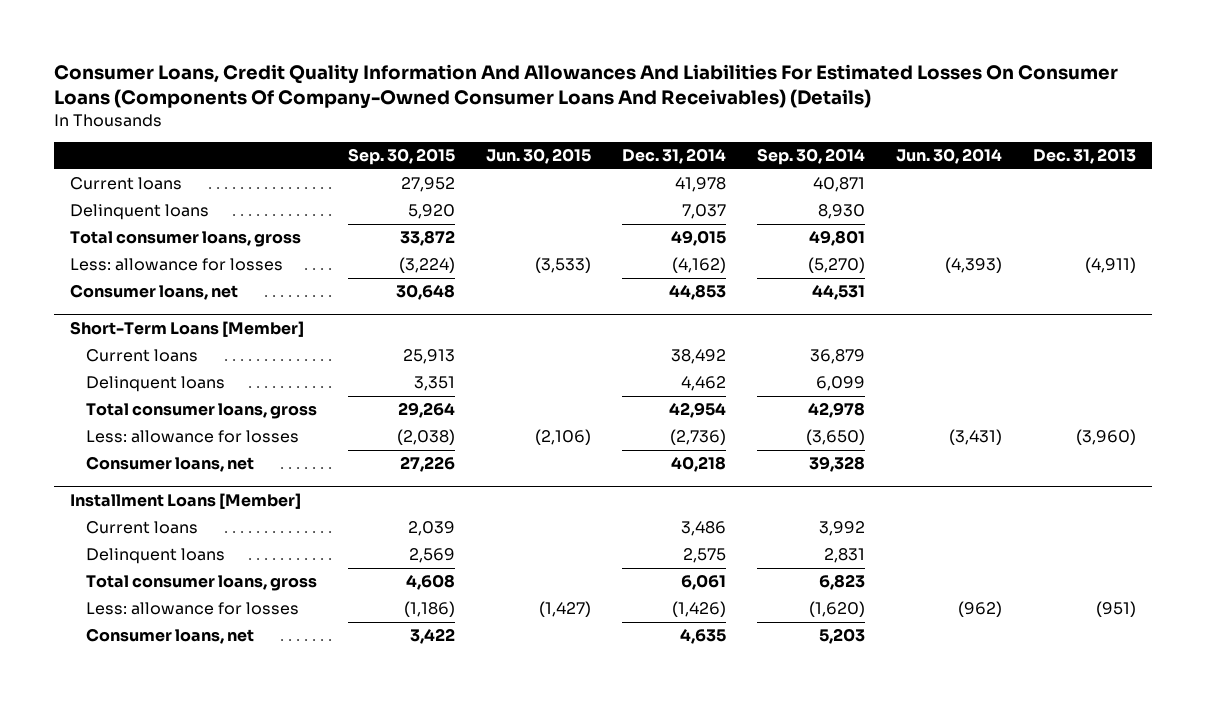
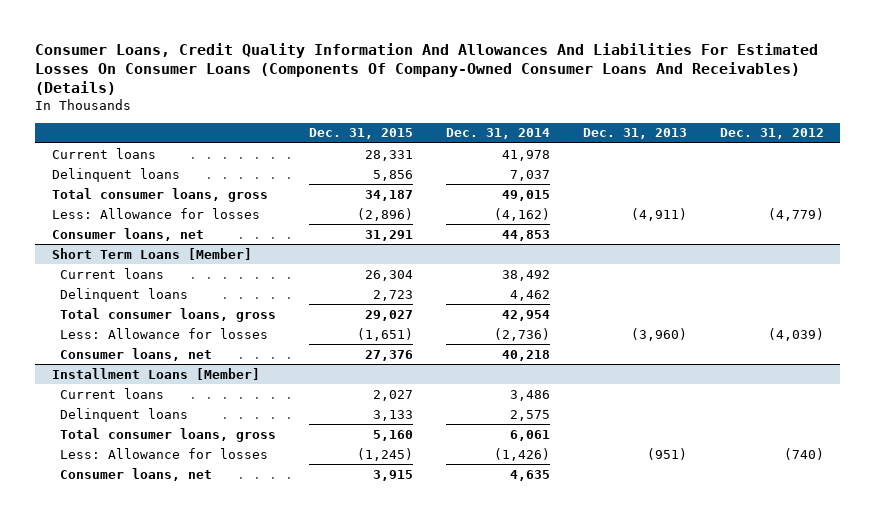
- | Sep. 30, 2015 | Jun. 30, 2015 | Dec. 31, 2014 | Sep. 30, 2014 | Jun. 30, 2014 | Dec. 31, 2013
+ | Dec. 31, 2015 | Dec. 31, 2014 | Dec. 31, 2013 | Dec. 31, 2012
- Less: allowance for losses | (3,224) | (3,533) | (4,162) | (5,270) | (4,393) | (4,911)
+ Less: Allowance for losses | (2,896) | (4,162) | (4,911) | (4,779)
- Short-Term Loans [Member]
+ Short Term Loans [Member]
- Less: allowance for losses | (2,038) | (2,106) | (2,736) | (3,650) | (3,431) | (3,960)
+ Less: Allowance for losses | (1,651) | (2,736) | (3,960) | (4,039)
@ Installment Loans [Member]
- Less: allowance for losses | (1,186) | (1,427) | (1,426) | (1,620) | (962) | (951)
+ Less: Allowance for losses | (1,245) | (1,426) | (951) | (740)

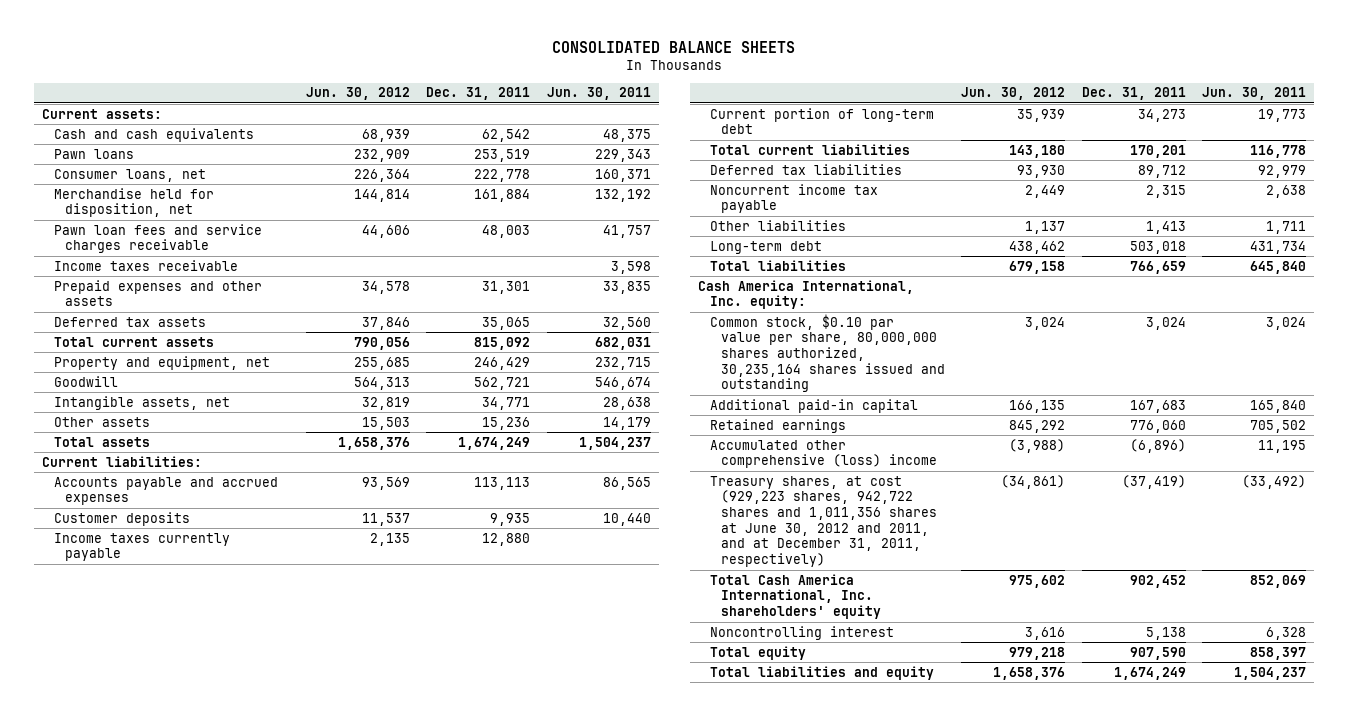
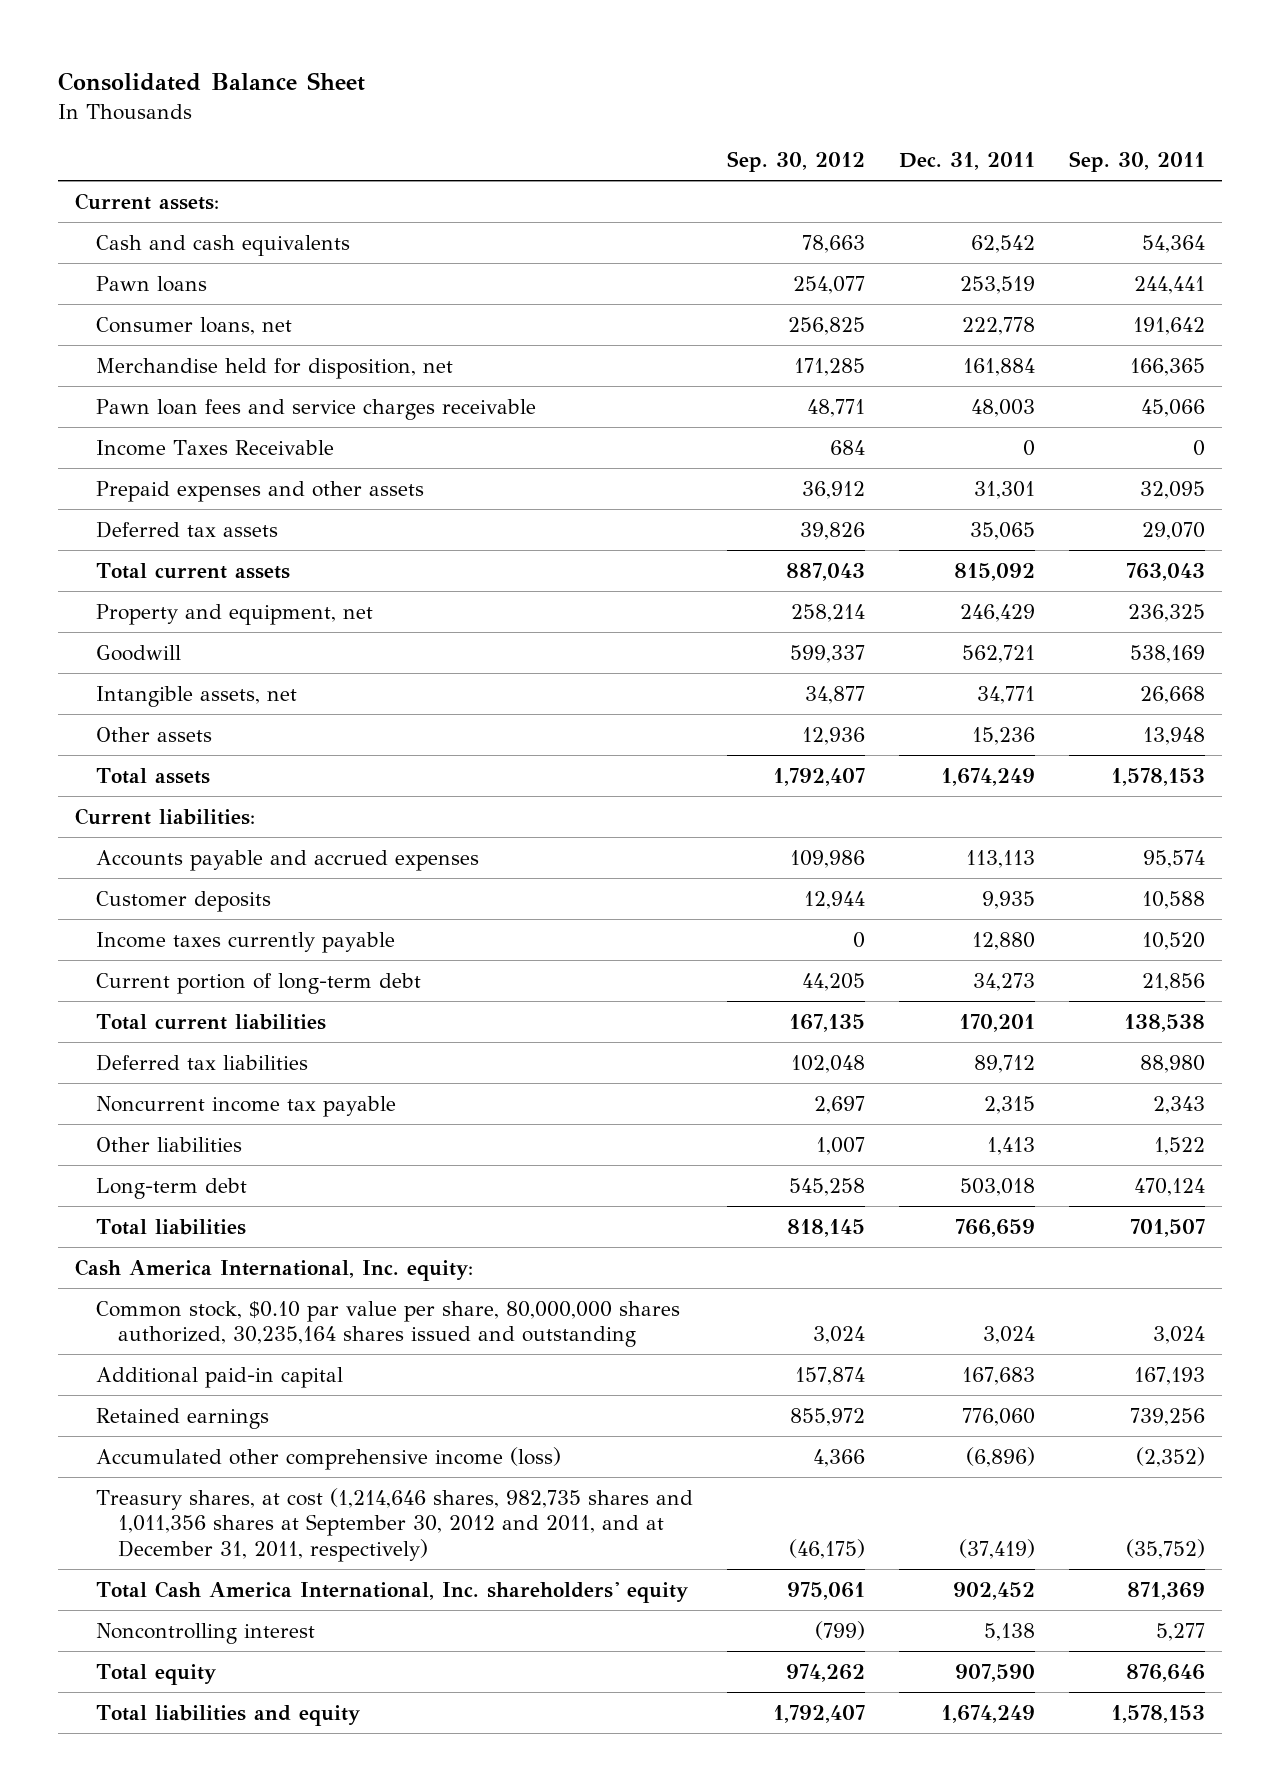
- CONSOLIDATED BALANCE SHEETS
+ Consolidated Balance Sheet
- | Jun. 30, 2012 | Dec. 31, 2011 | Jun. 30, 2011
+ | Sep. 30, 2012 | Dec. 31, 2011 | Sep. 30, 2011
- Income taxes receivable | | | 3,598
+ Income Taxes Receivable | 684 | 0 | 0
- Accumulated other comprehensive (loss) income | (3,988) | (6,896) | 11,195
- Treasury shares, at cost (929,223 shares, 942,722 shares and 1,011,356 shares at June 30, 2012 and 2011, and at December 31, 2011, respectively) | (34,861) | (37,419) | (33,492)
+ Accumulated other comprehensive income (loss) | 4,366 | (6,896) | (2,352)
+ Treasury shares, at cost (1,214,646 shares, 982,735 shares and 1,011,356 shares at September 30, 2012 and 2011, and at December 31, 2011, respectively) | (46,175) | (37,419) | (35,752)

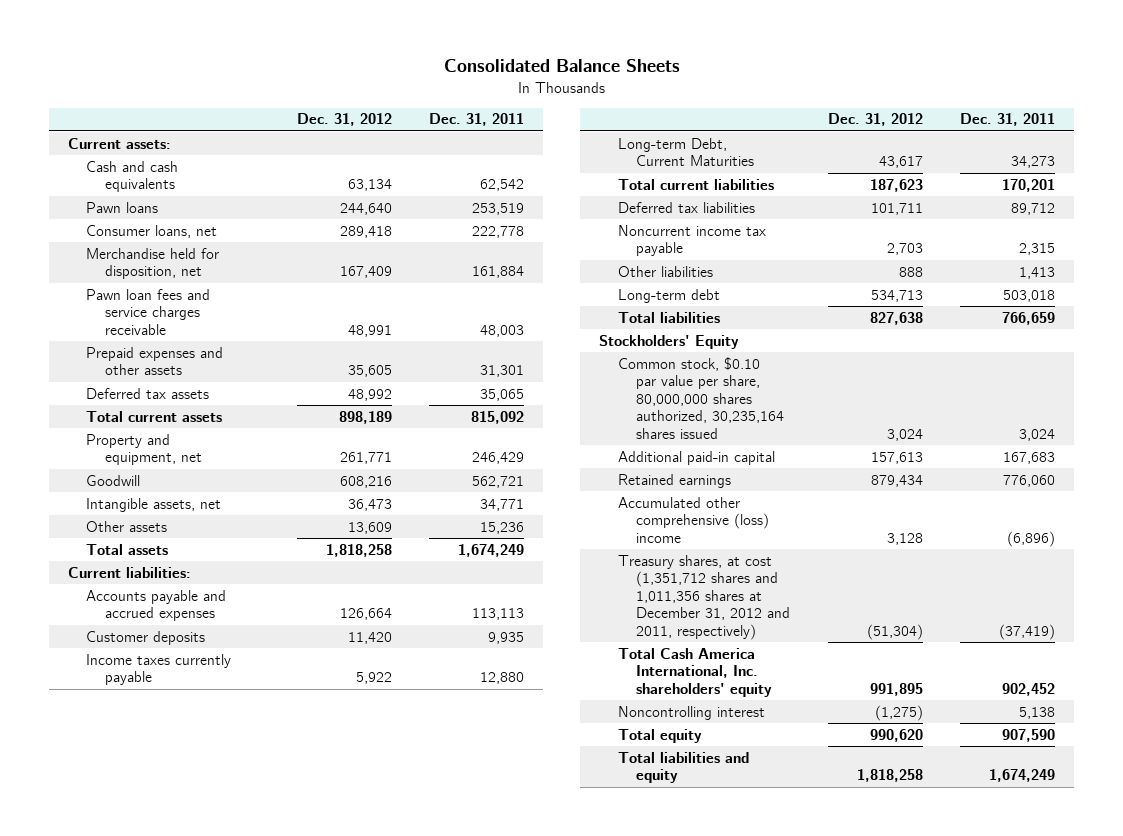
- Consolidated Balance Sheet
+ Consolidated Balance Sheets
- | Sep. 30, 2012 | Dec. 31, 2011 | Sep. 30, 2011
+ | Dec. 31, 2012 | Dec. 31, 2011
- Income Taxes Receivable | 684 | 0 | 0
- Current portion of long-term debt | 44,205 | 34,273 | 21,856
+ Long-term Debt, Current Maturities | 43,617 | 34,273
- Cash America International, Inc. equity:
- Common stock, $0.10 par value per share, 80,000,000 shares authorized, 30,235,164 shares issued and outstanding | 3,024 | 3,024 | 3,024
+ Stockholders' Equity
+ Common stock, $0.10 par value per share, 80,000,000 shares authorized, 30,235,164 shares issued | 3,024 | 3,024
- Accumulated other comprehensive income (loss) | 4,366 | (6,896) | (2,352)
- Treasury shares, at cost (1,214,646 shares, 982,735 shares and 1,011,356 shares at September 30, 2012 and 2011, and at December 31, 2011, respectively) | (46,175) | (37,419) | (35,752)
+ Accumulated other comprehensive (loss) income | 3,128 | (6,896)
+ Treasury shares, at cost (1,351,712 shares and 1,011,356 shares at December 31, 2012 and 2011, respectively) | (51,304) | (37,419)

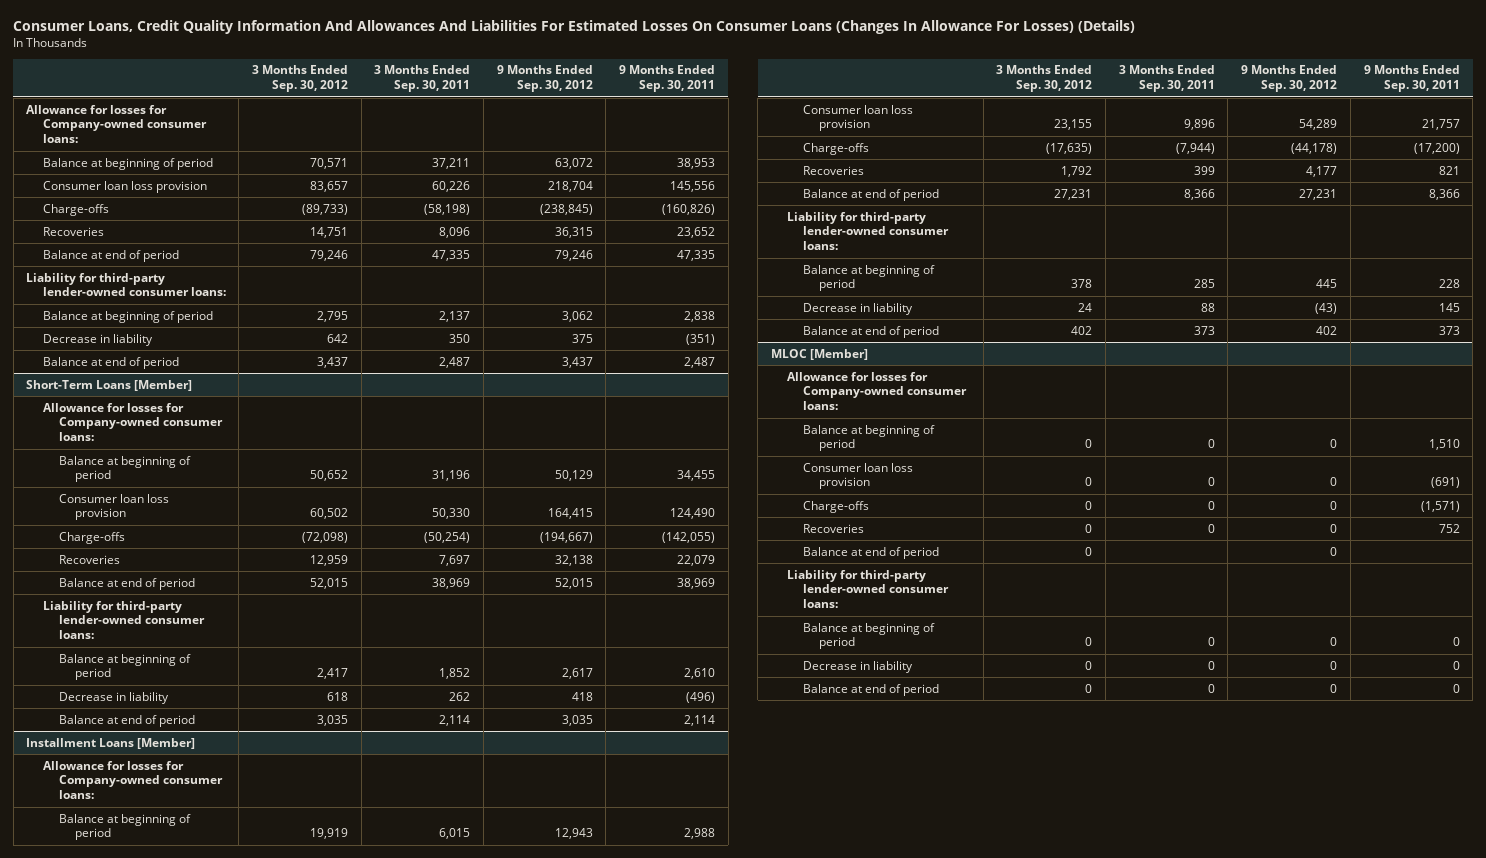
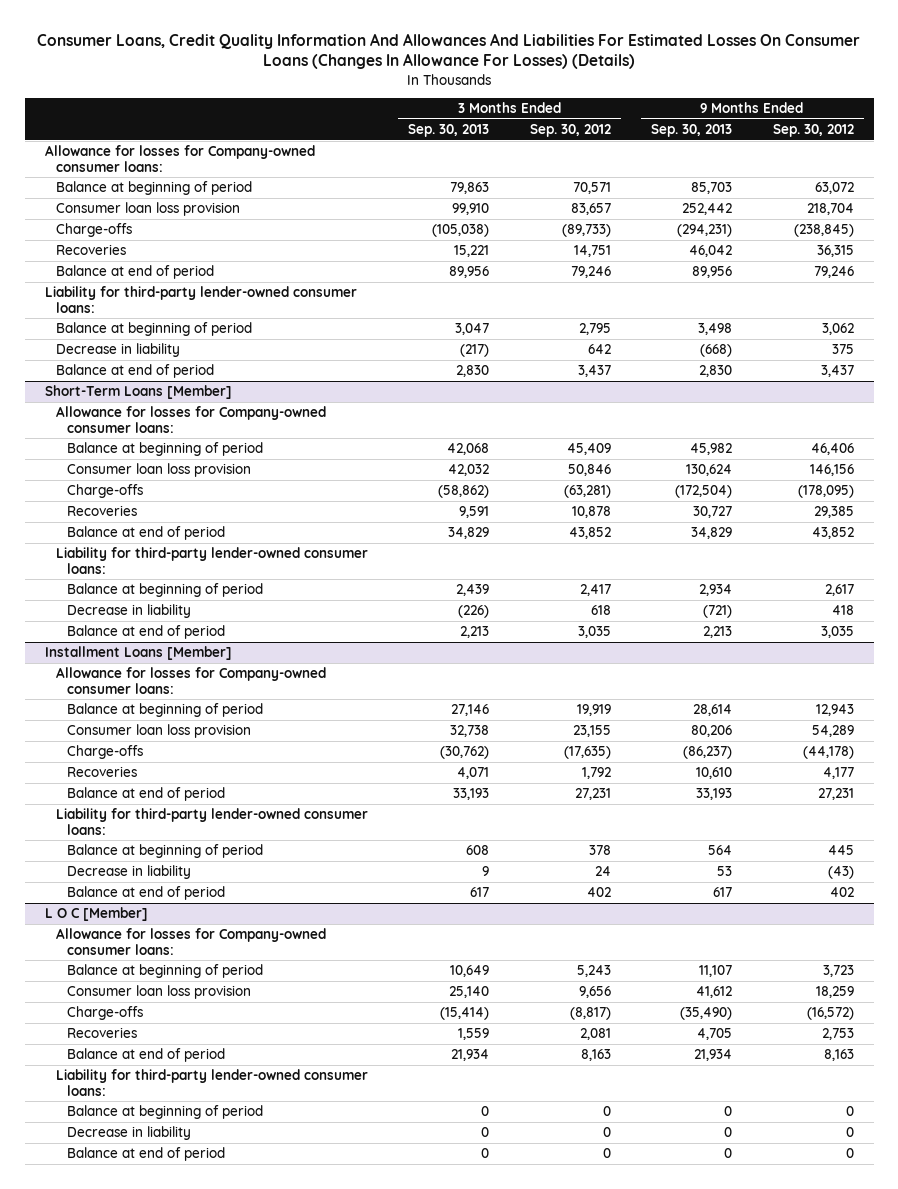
- | 3 Months Ended Sep. 30, 2012 | 3 Months Ended Sep. 30, 2011 | 9 Months Ended Sep. 30, 2012 | 9 Months Ended Sep. 30, 2011
+ | 3 Months Ended Sep. 30, 2013 | 3 Months Ended Sep. 30, 2012 | 9 Months Ended Sep. 30, 2013 | 9 Months Ended Sep. 30, 2012
@ Short-Term Loans [Member]
- Balance at beginning of period | 50,652 | 31,196 | 50,129 | 34,455
- Consumer loan loss provision | 60,502 | 50,330 | 164,415 | 124,490
- Charge-offs | (72,098) | (50,254) | (194,667) | (142,055)
- Recoveries | 12,959 | 7,697 | 32,138 | 22,079
- Balance at end of period | 52,015 | 38,969 | 52,015 | 38,969
+ Balance at beginning of period | 42,068 | 45,409 | 45,982 | 46,406
+ Consumer loan loss provision | 42,032 | 50,846 | 130,624 | 146,156
+ Charge-offs | (58,862) | (63,281) | (172,504) | (178,095)
+ Recoveries | 9,591 | 10,878 | 30,727 | 29,385
+ Balance at end of period | 34,829 | 43,852 | 34,829 | 43,852
- MLOC [Member]
+ L O C [Member]
- Balance at beginning of period | 0 | 0 | 0 | 1,510
- Consumer loan loss provision | 0 | 0 | 0 | (691)
- Charge-offs | 0 | 0 | 0 | (1,571)
- Recoveries | 0 | 0 | 0 | 752
- Balance at end of period | 0 | | 0 |
+ Balance at beginning of period | 10,649 | 5,243 | 11,107 | 3,723
+ Consumer loan loss provision | 25,140 | 9,656 | 41,612 | 18,259
+ Charge-offs | (15,414) | (8,817) | (35,490) | (16,572)
+ Recoveries | 1,559 | 2,081 | 4,705 | 2,753
+ Balance at end of period | 21,934 | 8,163 | 21,934 | 8,163

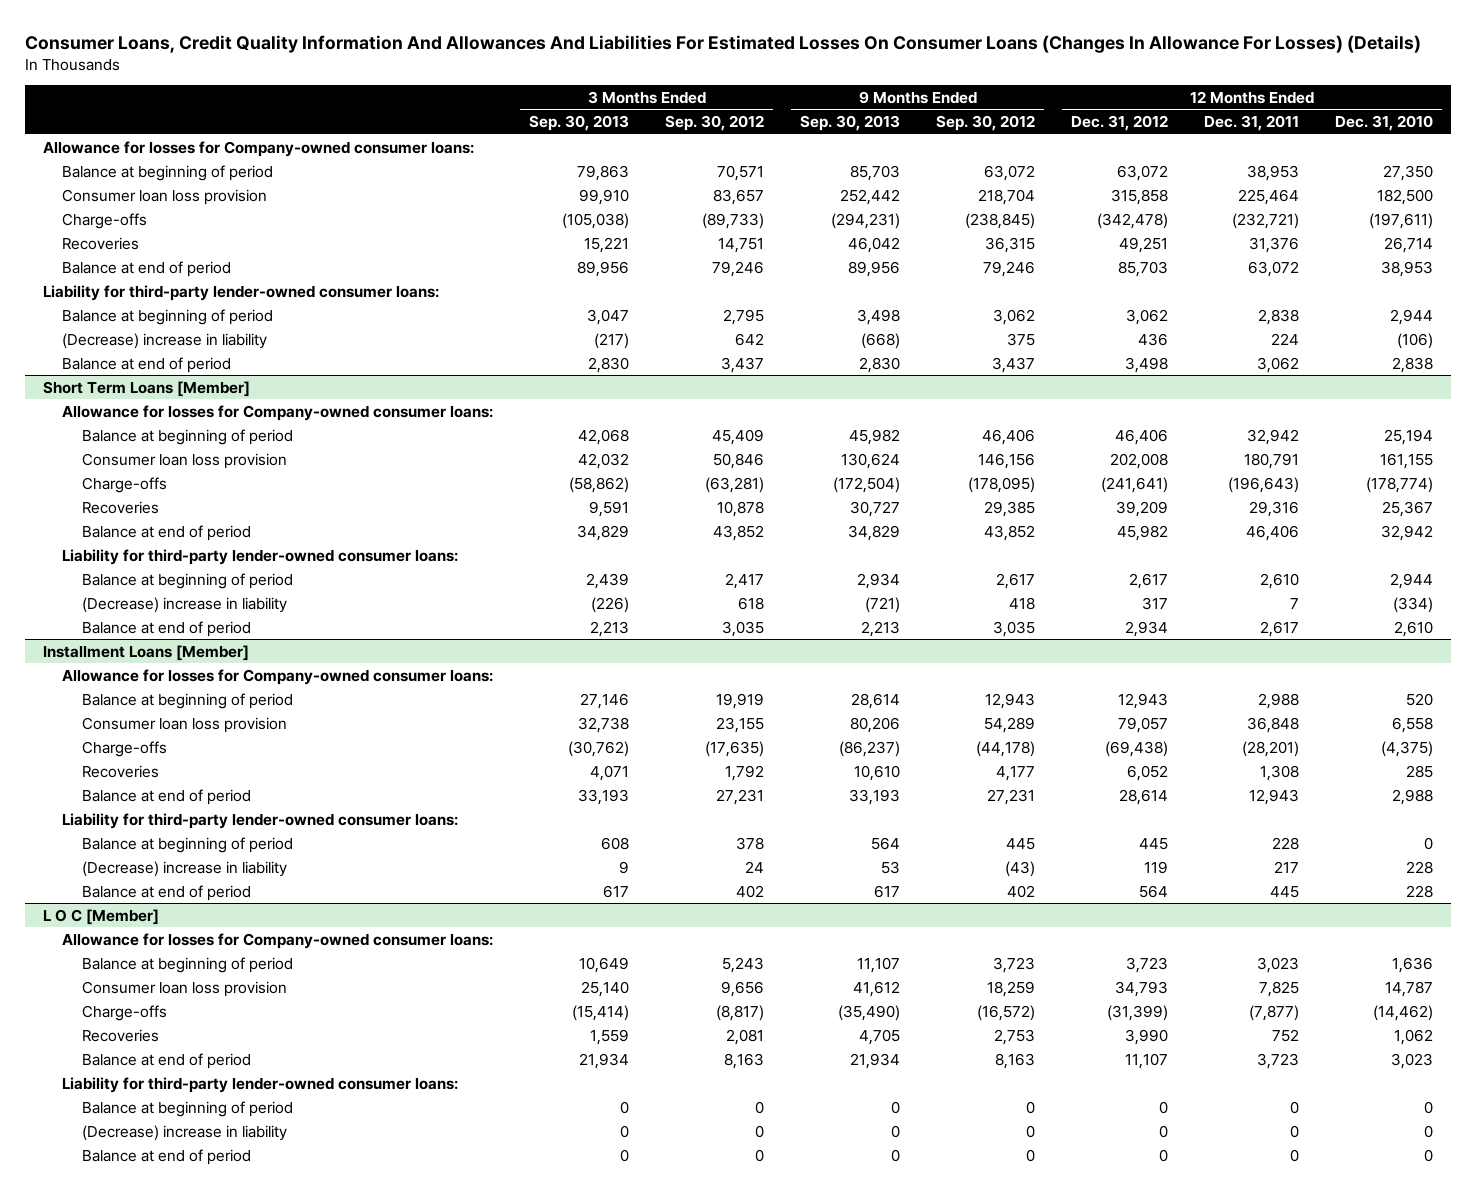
- | 3 Months Ended Sep. 30, 2013 | 3 Months Ended Sep. 30, 2012 | 9 Months Ended Sep. 30, 2013 | 9 Months Ended Sep. 30, 2012
+ | 3 Months Ended Sep. 30, 2013 | 3 Months Ended Sep. 30, 2012 | 9 Months Ended Sep. 30, 2013 | 9 Months Ended Sep. 30, 2012 | 12 Months Ended Dec. 31, 2012 | 12 Months Ended Dec. 31, 2011 | 12 Months Ended Dec. 31, 2010
- Decrease in liability | (217) | 642 | (668) | 375
+ (Decrease) increase in liability | (217) | 642 | (668) | 375 | 436 | 224 | (106)
- Short-Term Loans [Member]
+ Short Term Loans [Member]
- Decrease in liability | (226) | 618 | (721) | 418
+ (Decrease) increase in liability | (226) | 618 | (721) | 418 | 317 | 7 | (334)
@ Installment Loans [Member]
- Decrease in liability | 9 | 24 | 53 | (43)
+ (Decrease) increase in liability | 9 | 24 | 53 | (43) | 119 | 217 | 228
@ L O C [Member]
- Decrease in liability | 0 | 0 | 0 | 0
+ (Decrease) increase in liability | 0 | 0 | 0 | 0 | 0 | 0 | 0

